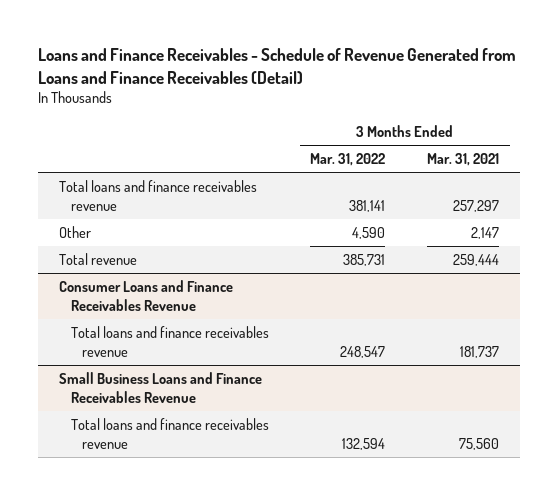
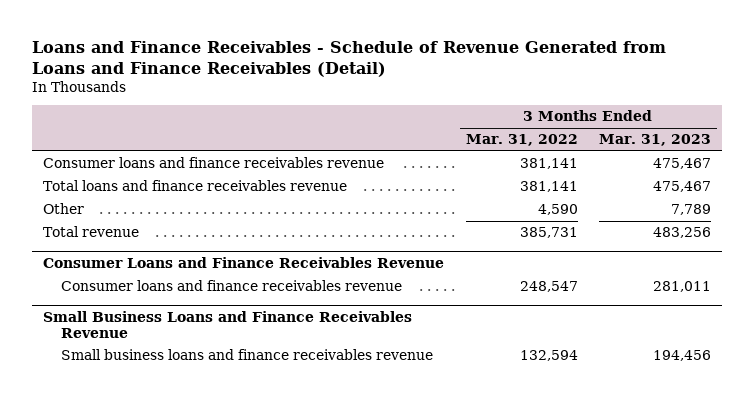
- | 3 Months Ended Mar. 31, 2022 | 3 Months Ended Mar. 31, 2021
+ | 3 Months Ended Mar. 31, 2022 | 3 Months Ended Mar. 31, 2023
+ Consumer loans and finance receivables revenue | 381,141 | 475,467
@ Consumer Loans and Finance Receivables Revenue
- Total loans and finance receivables revenue | 248,547 | 181,737
+ Consumer loans and finance receivables revenue | 248,547 | 281,011
@ Small Business Loans and Finance Receivables Revenue
- Total loans and finance receivables revenue | 132,594 | 75,560
+ Small business loans and finance receivables revenue | 132,594 | 194,456

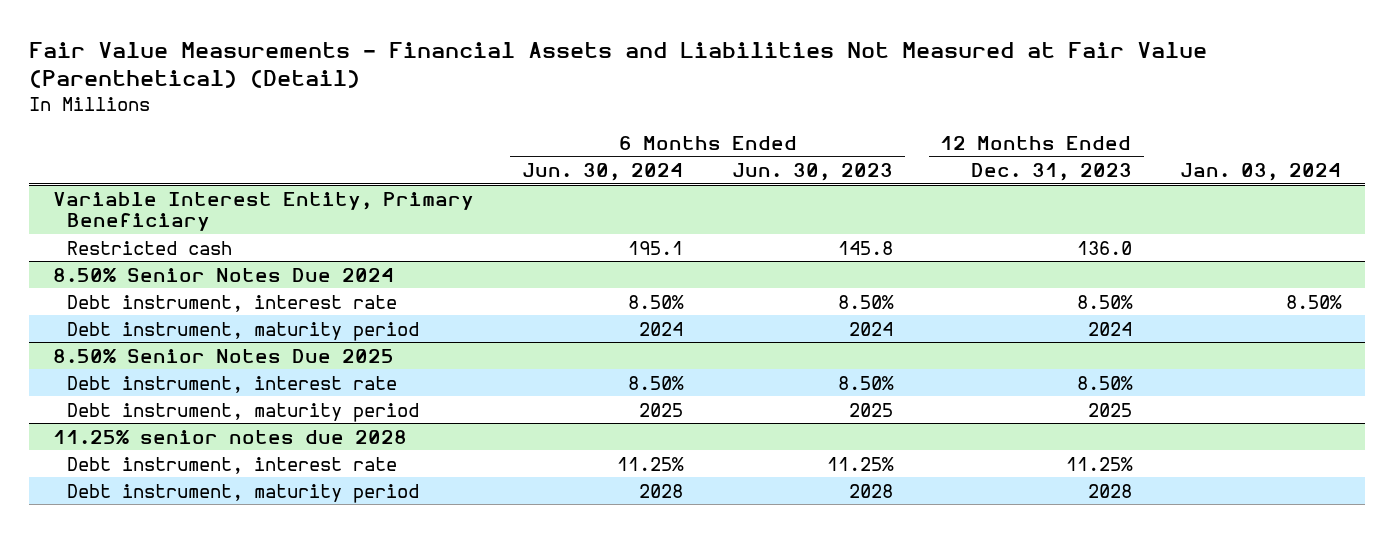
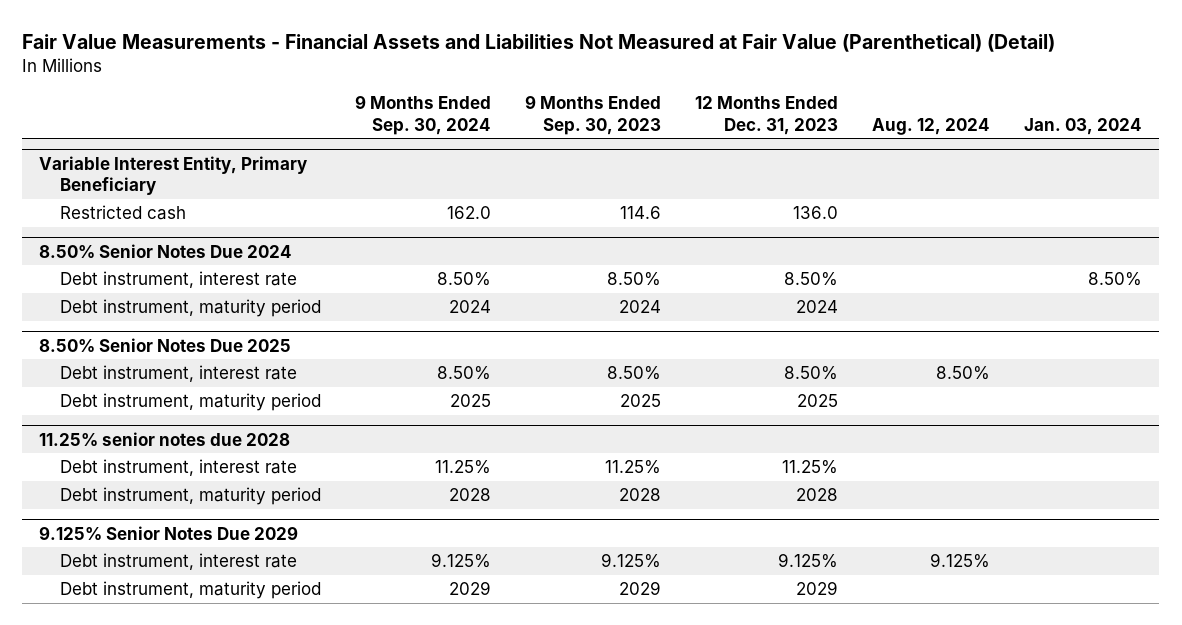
- | 6 Months Ended Jun. 30, 2024 | 6 Months Ended Jun. 30, 2023 | 12 Months Ended Dec. 31, 2023 | Jan. 03, 2024
+ | 9 Months Ended Sep. 30, 2024 | 9 Months Ended Sep. 30, 2023 | 12 Months Ended Dec. 31, 2023 | Aug. 12, 2024 | Jan. 03, 2024
+ 9.125% Senior Notes Due 2029
+ Debt instrument, interest rate | 9.125% | 9.125% | 9.125% | 9.125% |
+ Debt instrument, maturity period | 2029 | 2029 | 2029 | |

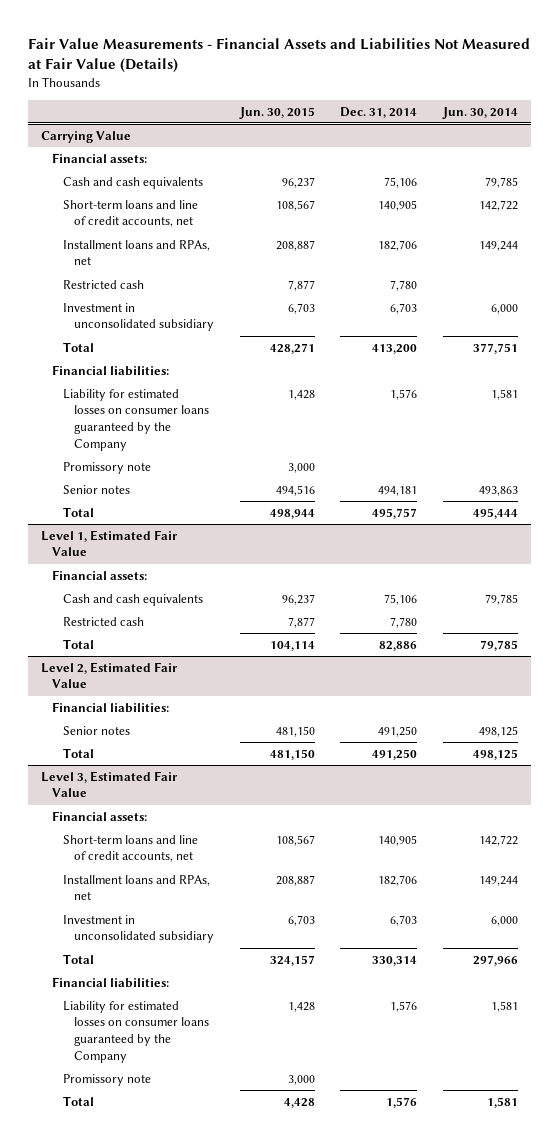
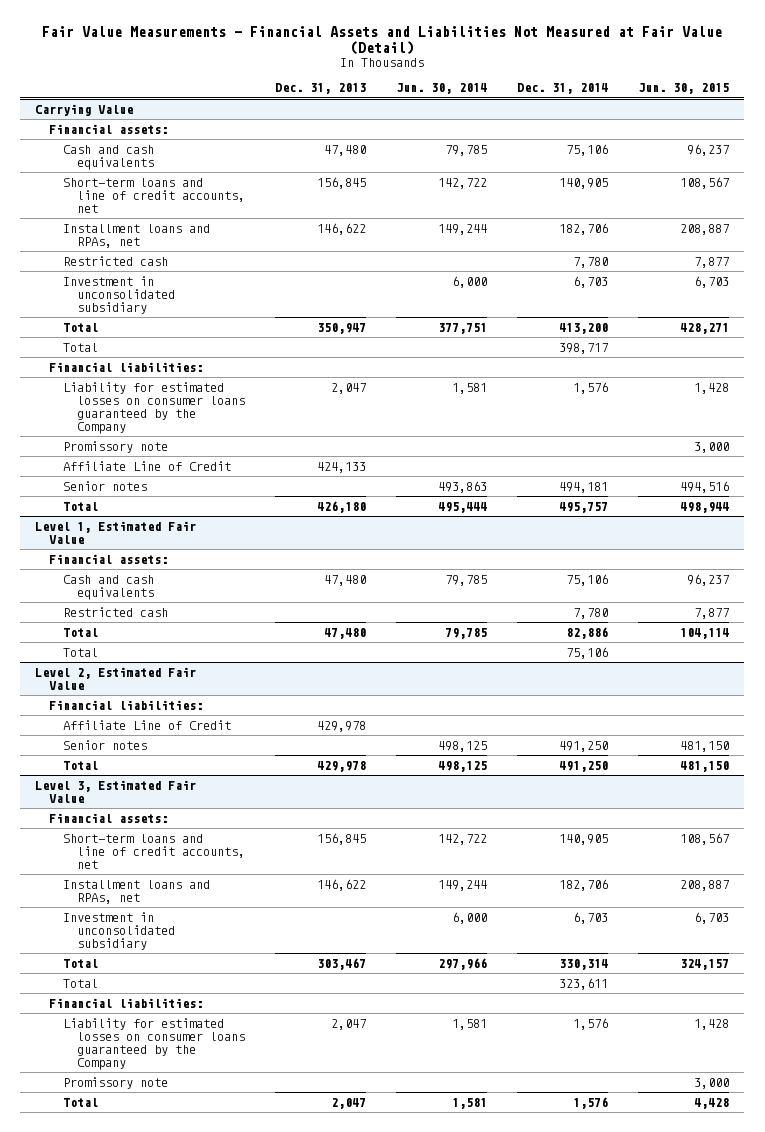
- Fair Value Measurements - Financial Assets and Liabilities Not Measured at Fair Value (Details)
+ Fair Value Measurements - Financial Assets and Liabilities Not Measured at Fair Value (Detail)
- | Jun. 30, 2015 | Dec. 31, 2014 | Jun. 30, 2014
+ | Dec. 31, 2013 | Jun. 30, 2014 | Dec. 31, 2014 | Jun. 30, 2015
@ Carrying Value
+ Total | | | 398,717 |
+ Affiliate Line of Credit | 424,133 | | |
@ Level 1, Estimated Fair Value
+ Total | | | 75,106 |
@ Level 2, Estimated Fair Value
+ Affiliate Line of Credit | 429,978 | | |
@ Level 3, Estimated Fair Value
+ Total | | | 323,611 |

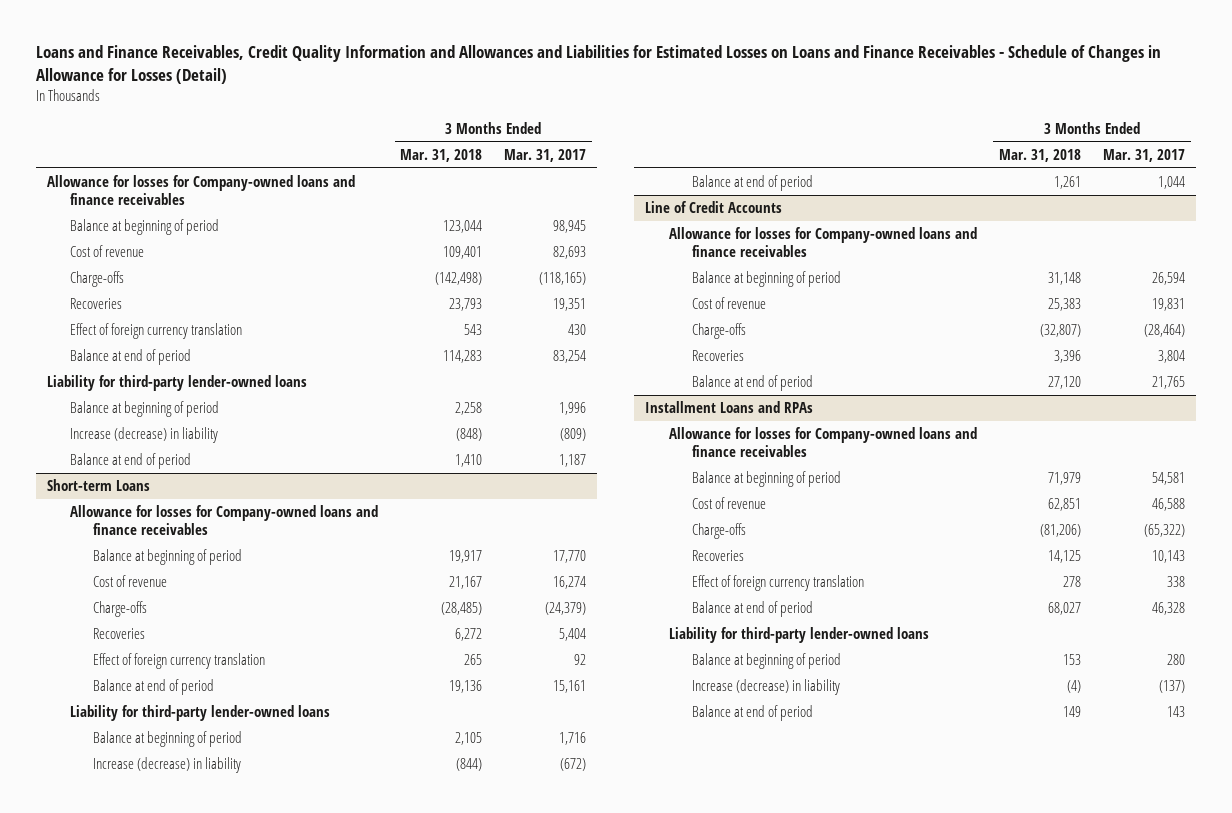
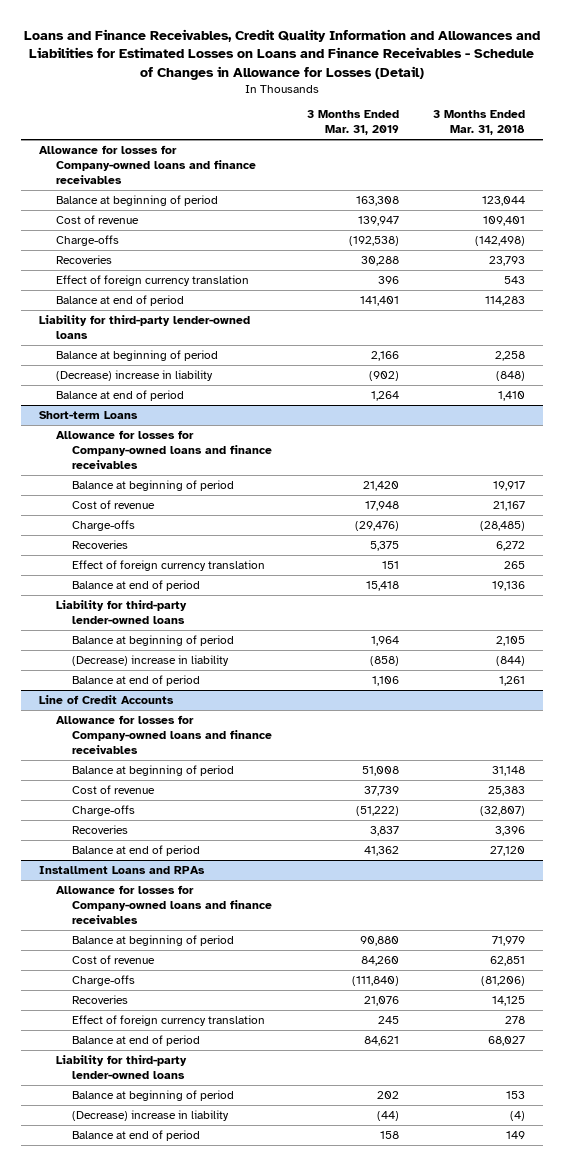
- | 3 Months Ended Mar. 31, 2018 | 3 Months Ended Mar. 31, 2017
+ | 3 Months Ended Mar. 31, 2019 | 3 Months Ended Mar. 31, 2018
- Increase (decrease) in liability | (848) | (809)
+ (Decrease) increase in liability | (902) | (848)
@ Short-term Loans
- Increase (decrease) in liability | (844) | (672)
+ (Decrease) increase in liability | (858) | (844)
@ Installment Loans and RPAs
- Increase (decrease) in liability | (4) | (137)
+ (Decrease) increase in liability | (44) | (4)

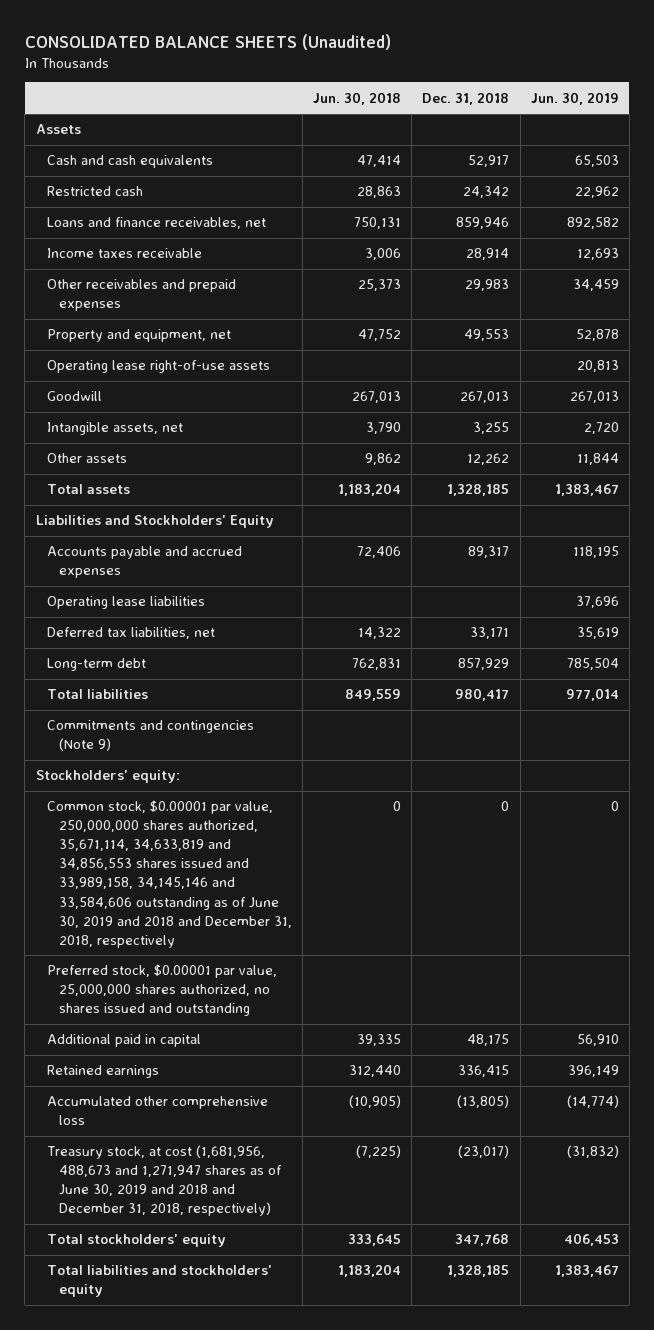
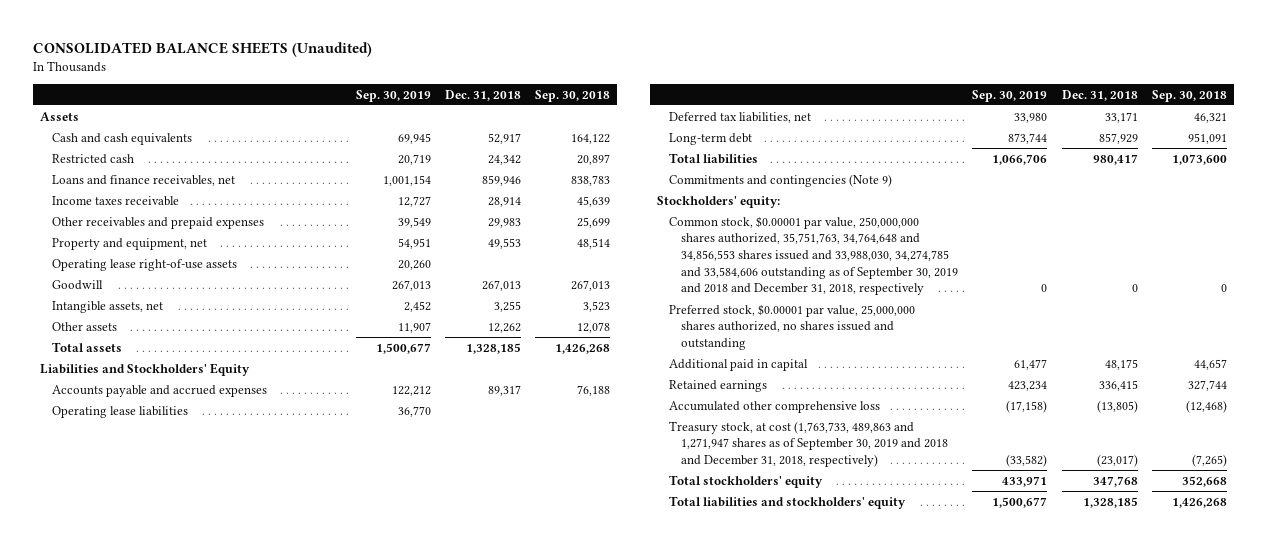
- | Jun. 30, 2018 | Dec. 31, 2018 | Jun. 30, 2019
+ | Sep. 30, 2019 | Dec. 31, 2018 | Sep. 30, 2018
- Common stock, $0.00001 par value, 250,000,000 shares authorized, 35,671,114, 34,633,819 and 34,856,553 shares issued and 33,989,158, 34,145,146 and 33,584,606 outstanding as of June 30, 2019 and 2018 and December 31, 2018, respectively | 0 | 0 | 0
+ Common stock, $0.00001 par value, 250,000,000 shares authorized, 35,751,763, 34,764,648 and 34,856,553 shares issued and 33,988,030, 34,274,785 and 33,584,606 outstanding as of September 30, 2019 and 2018 and December 31, 2018, respectively | 0 | 0 | 0
- Treasury stock, at cost (1,681,956, 488,673 and 1,271,947 shares as of June 30, 2019 and 2018 and December 31, 2018, respectively) | (7,225) | (23,017) | (31,832)
+ Treasury stock, at cost (1,763,733, 489,863 and 1,271,947 shares as of September 30, 2019 and 2018 and December 31, 2018, respectively) | (33,582) | (23,017) | (7,265)

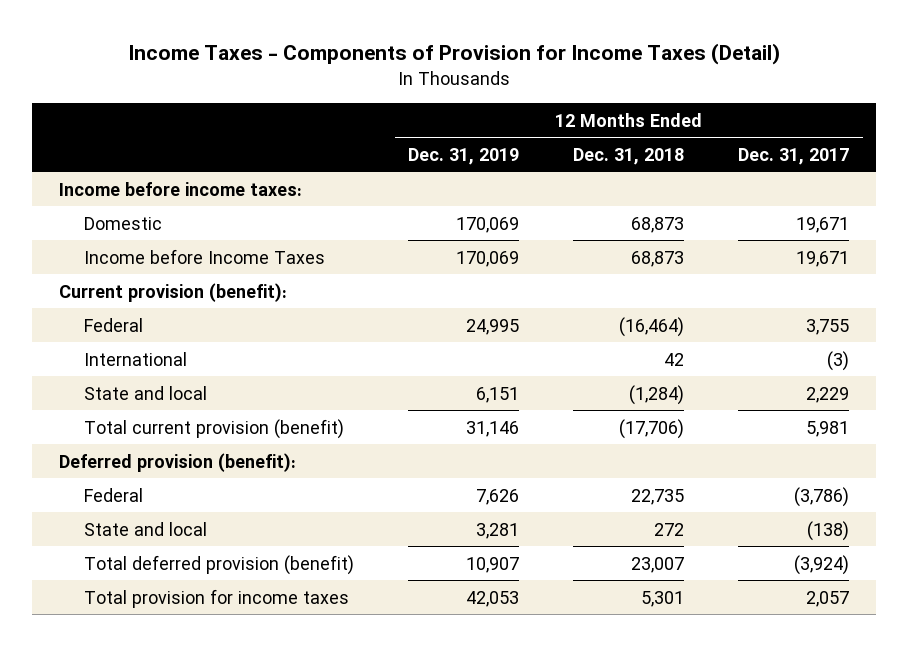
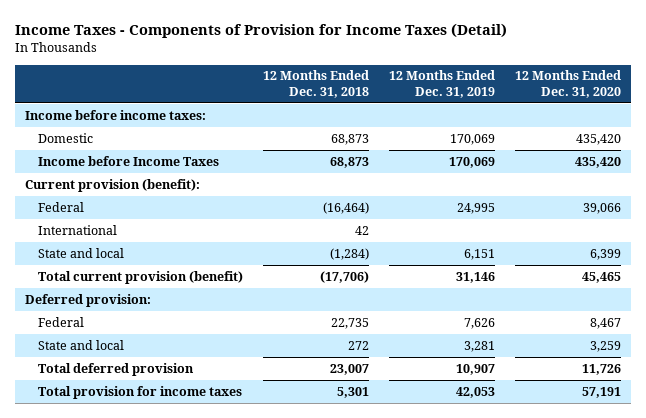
- | 12 Months Ended Dec. 31, 2019 | 12 Months Ended Dec. 31, 2018 | 12 Months Ended Dec. 31, 2017
+ | 12 Months Ended Dec. 31, 2018 | 12 Months Ended Dec. 31, 2019 | 12 Months Ended Dec. 31, 2020
- Deferred provision (benefit):
+ Deferred provision:
- Total deferred provision (benefit) | 10,907 | 23,007 | (3,924)
+ Total deferred provision | 23,007 | 10,907 | 11,726

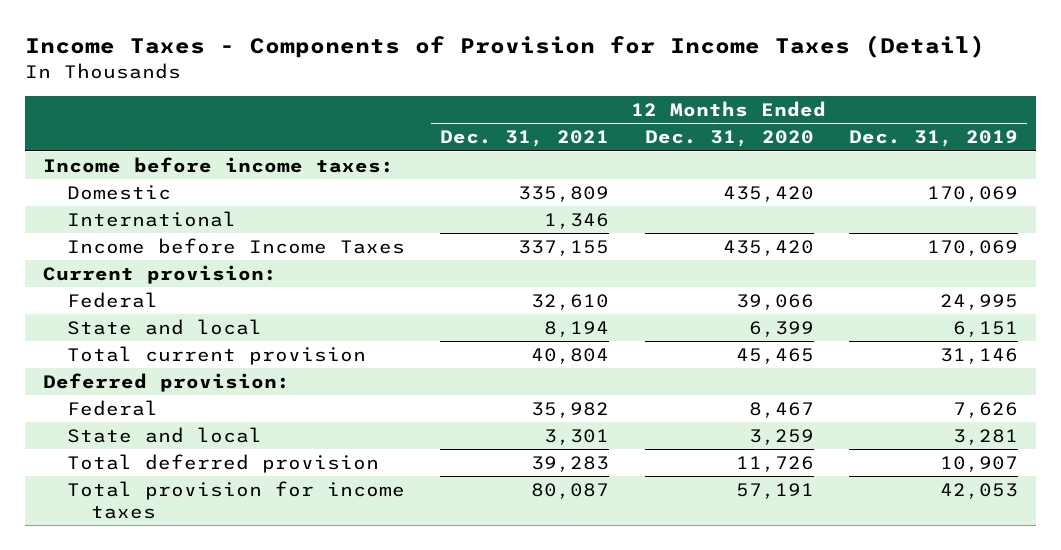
- | 12 Months Ended Dec. 31, 2018 | 12 Months Ended Dec. 31, 2019 | 12 Months Ended Dec. 31, 2020
+ | 12 Months Ended Dec. 31, 2021 | 12 Months Ended Dec. 31, 2020 | 12 Months Ended Dec. 31, 2019
moved up: International | 1,346 | |
- Current provision (benefit):
+ Current provision:
- Total current provision (benefit) | (17,706) | 31,146 | 45,465
+ Total current provision | 40,804 | 45,465 | 31,146

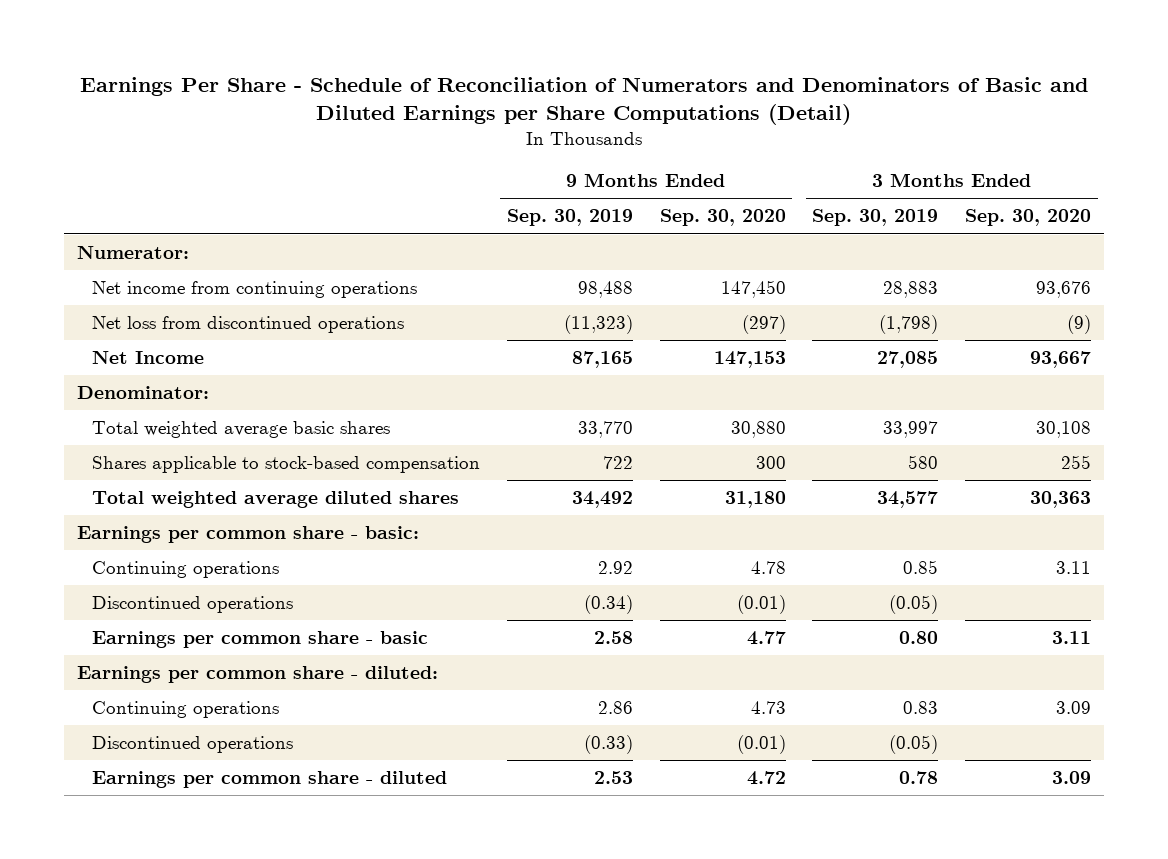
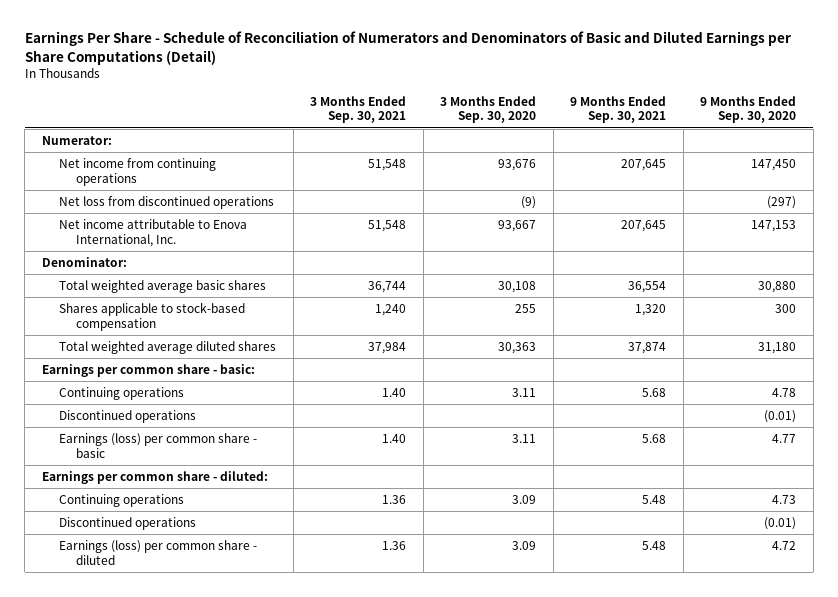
- | 9 Months Ended Sep. 30, 2019 | 9 Months Ended Sep. 30, 2020 | 3 Months Ended Sep. 30, 2019 | 3 Months Ended Sep. 30, 2020
+ | 3 Months Ended Sep. 30, 2021 | 3 Months Ended Sep. 30, 2020 | 9 Months Ended Sep. 30, 2021 | 9 Months Ended Sep. 30, 2020
- Net Income | 87,165 | 147,153 | 27,085 | 93,667
+ Net income attributable to Enova International, Inc. | 51,548 | 93,667 | 207,645 | 147,153
- Earnings per common share - basic | 2.58 | 4.77 | 0.80 | 3.11
+ Earnings (loss) per common share - basic | 1.40 | 3.11 | 5.68 | 4.77
- Earnings per common share - diluted | 2.53 | 4.72 | 0.78 | 3.09
+ Earnings (loss) per common share - diluted | 1.36 | 3.09 | 5.48 | 4.72

